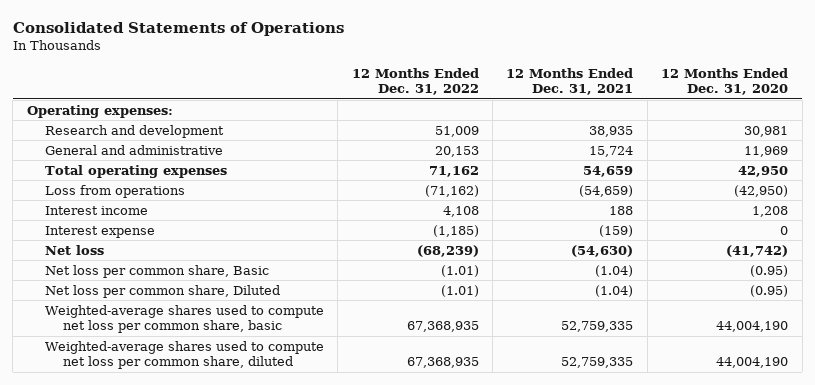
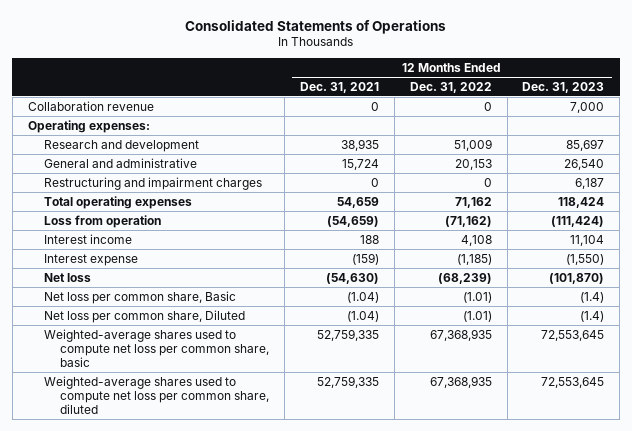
- | 12 Months Ended Dec. 31, 2022 | 12 Months Ended Dec. 31, 2021 | 12 Months Ended Dec. 31, 2020
+ | 12 Months Ended Dec. 31, 2021 | 12 Months Ended Dec. 31, 2022 | 12 Months Ended Dec. 31, 2023
+ Collaboration revenue | 0 | 0 | 7,000
+ Restructuring and impairment charges | 0 | 0 | 6,187
- Loss from operations | (71,162) | (54,659) | (42,950)
+ Loss from operation | (54,659) | (71,162) | (111,424)

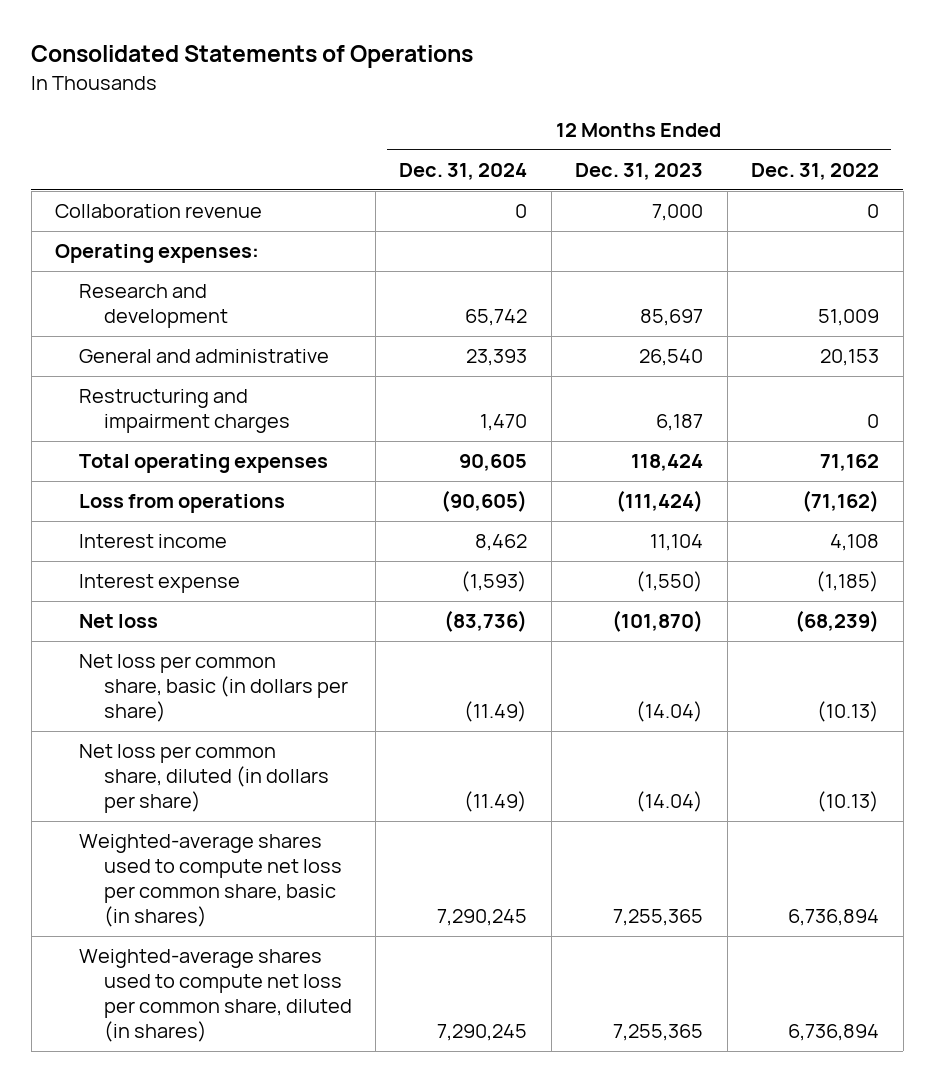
- | 12 Months Ended Dec. 31, 2021 | 12 Months Ended Dec. 31, 2022 | 12 Months Ended Dec. 31, 2023
+ | 12 Months Ended Dec. 31, 2024 | 12 Months Ended Dec. 31, 2023 | 12 Months Ended Dec. 31, 2022
- Loss from operation | (54,659) | (71,162) | (111,424)
+ Loss from operations | (90,605) | (111,424) | (71,162)
- Net loss per common share, Basic | (1.04) | (1.01) | (1.4)
- Net loss per common share, Diluted | (1.04) | (1.01) | (1.4)
- Weighted-average shares used to compute net loss per common share, basic | 52,759,335 | 67,368,935 | 72,553,645
- Weighted-average shares used to compute net loss per common share, diluted | 52,759,335 | 67,368,935 | 72,553,645
+ Net loss per common share, basic (in dollars per share) | (11.49) | (14.04) | (10.13)
+ Net loss per common share, diluted (in dollars per share) | (11.49) | (14.04) | (10.13)
+ Weighted-average shares used to compute net loss per common share, basic (in shares) | 7,290,245 | 7,255,365 | 6,736,894
+ Weighted-average shares used to compute net loss per common share, diluted (in shares) | 7,290,245 | 7,255,365 | 6,736,894

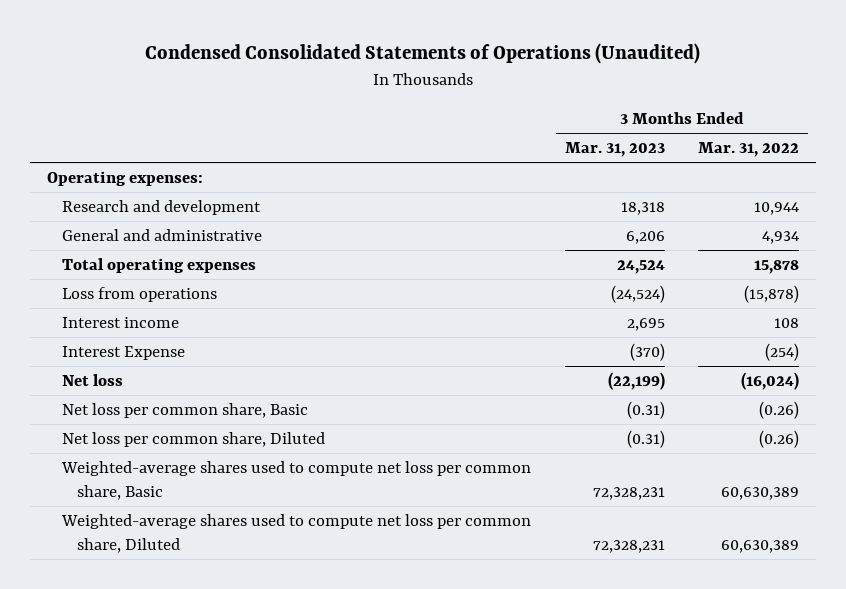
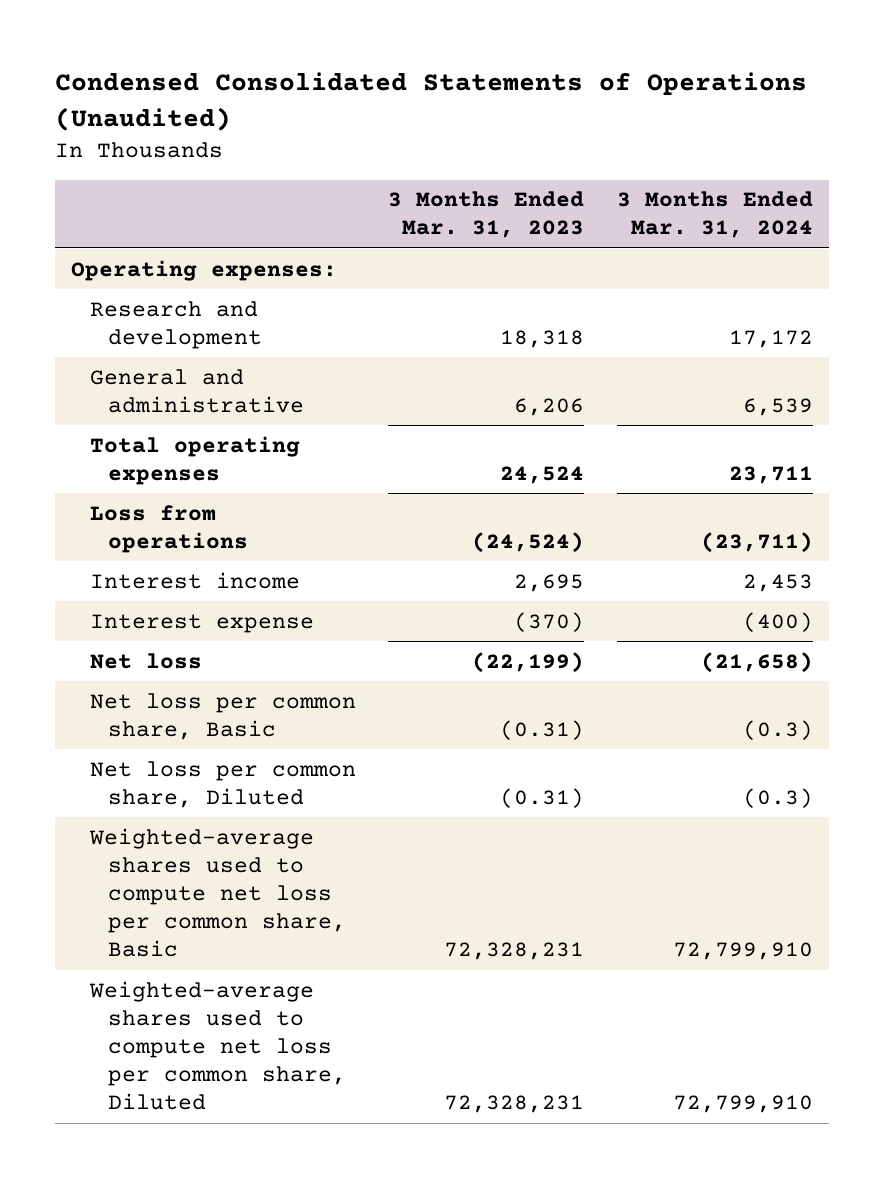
- | 3 Months Ended Mar. 31, 2023 | 3 Months Ended Mar. 31, 2022
+ | 3 Months Ended Mar. 31, 2023 | 3 Months Ended Mar. 31, 2024
- Interest Expense | (370) | (254)
+ Interest expense | (370) | (400)

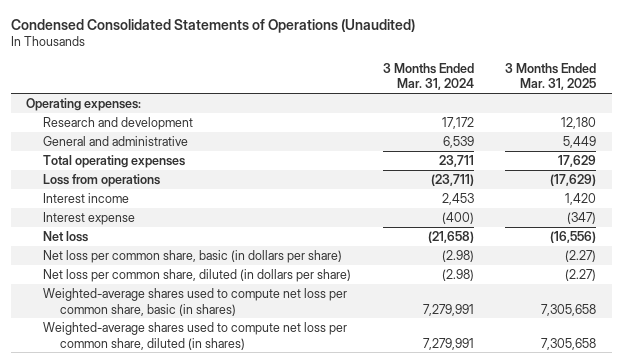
- | 3 Months Ended Mar. 31, 2023 | 3 Months Ended Mar. 31, 2024
+ | 3 Months Ended Mar. 31, 2024 | 3 Months Ended Mar. 31, 2025
- Net loss per common share, Basic | (0.31) | (0.3)
- Net loss per common share, Diluted | (0.31) | (0.3)
- Weighted-average shares used to compute net loss per common share, Basic | 72,328,231 | 72,799,910
- Weighted-average shares used to compute net loss per common share, Diluted | 72,328,231 | 72,799,910
+ Net loss per common share, basic (in dollars per share) | (2.98) | (2.27)
+ Net loss per common share, diluted (in dollars per share) | (2.98) | (2.27)
+ Weighted-average shares used to compute net loss per common share, basic (in shares) | 7,279,991 | 7,305,658
+ Weighted-average shares used to compute net loss per common share, diluted (in shares) | 7,279,991 | 7,305,658

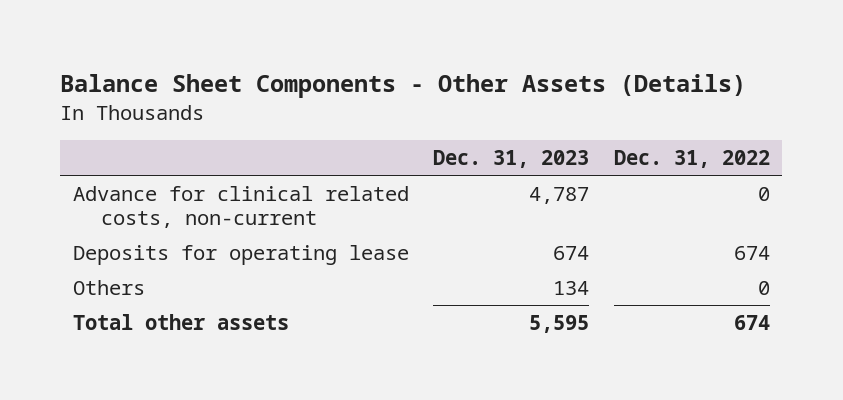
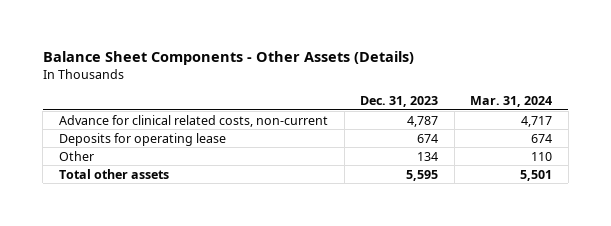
- | Dec. 31, 2023 | Dec. 31, 2022
+ | Dec. 31, 2023 | Mar. 31, 2024
- Others | 134 | 0
+ Other | 134 | 110

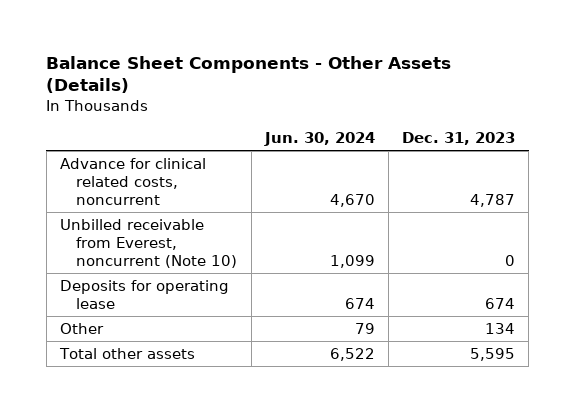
- | Dec. 31, 2023 | Mar. 31, 2024
+ | Jun. 30, 2024 | Dec. 31, 2023
- Advance for clinical related costs, non-current | 4,787 | 4,717
+ Advance for clinical related costs, noncurrent | 4,670 | 4,787
+ Unbilled receivable from Everest, noncurrent (Note 10) | 1,099 | 0

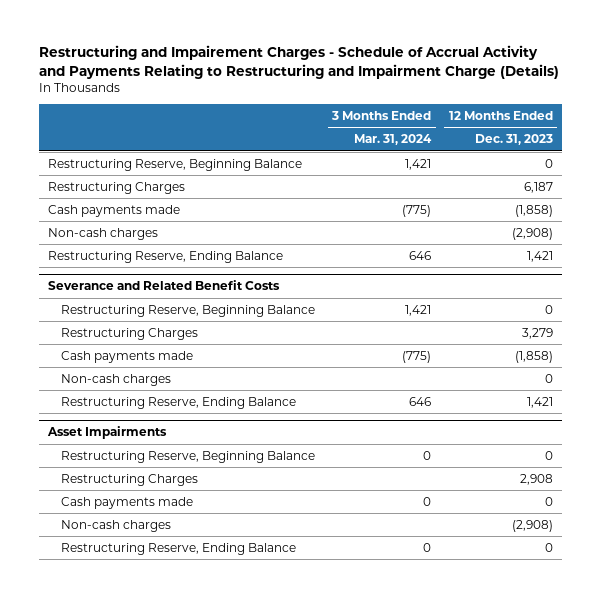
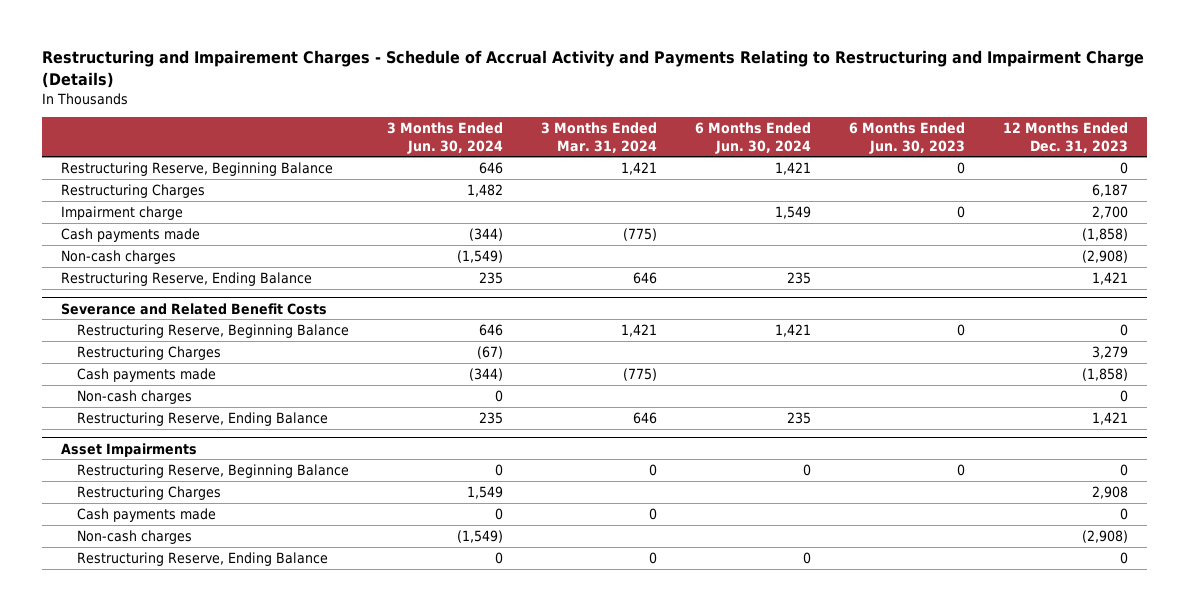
- | 3 Months Ended Mar. 31, 2024 | 12 Months Ended Dec. 31, 2023
+ | 3 Months Ended Jun. 30, 2024 | 3 Months Ended Mar. 31, 2024 | 6 Months Ended Jun. 30, 2024 | 6 Months Ended Jun. 30, 2023 | 12 Months Ended Dec. 31, 2023
+ Impairment charge | | | 1,549 | 0 | 2,700

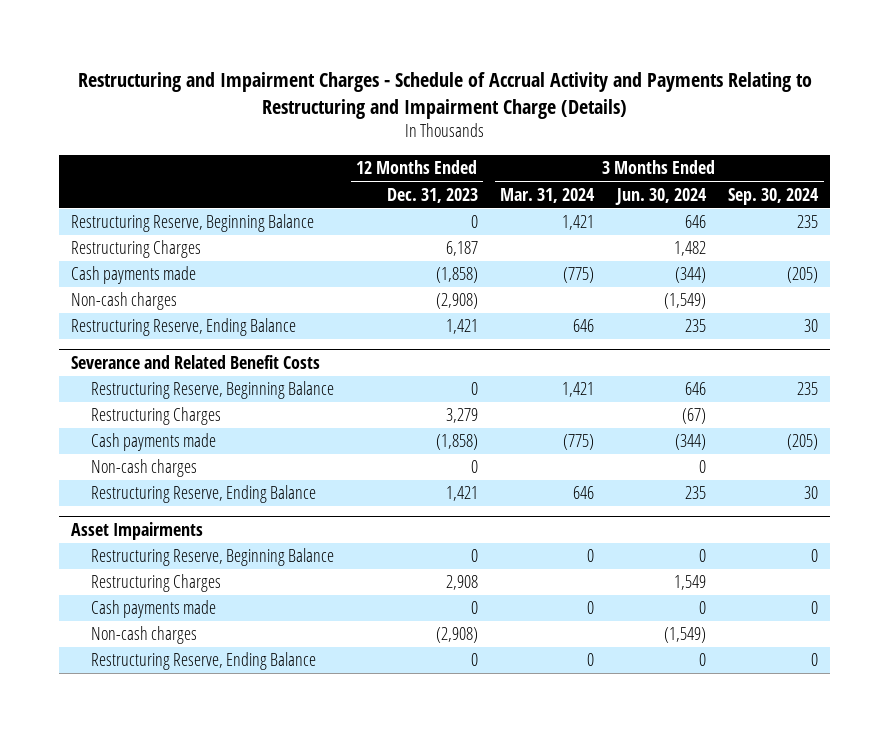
- Restructuring and Impairement Charges - Schedule of Accrual Activity and Payments Relating to Restructuring and Impairment Charge (Details)
+ Restructuring and Impairment Charges - Schedule of Accrual Activity and Payments Relating to Restructuring and Impairment Charge (Details)
- | 3 Months Ended Jun. 30, 2024 | 3 Months Ended Mar. 31, 2024 | 6 Months Ended Jun. 30, 2024 | 6 Months Ended Jun. 30, 2023 | 12 Months Ended Dec. 31, 2023
+ | 12 Months Ended Dec. 31, 2023 | 3 Months Ended Mar. 31, 2024 | 3 Months Ended Jun. 30, 2024 | 3 Months Ended Sep. 30, 2024
- Impairment charge | | | 1,549 | 0 | 2,700

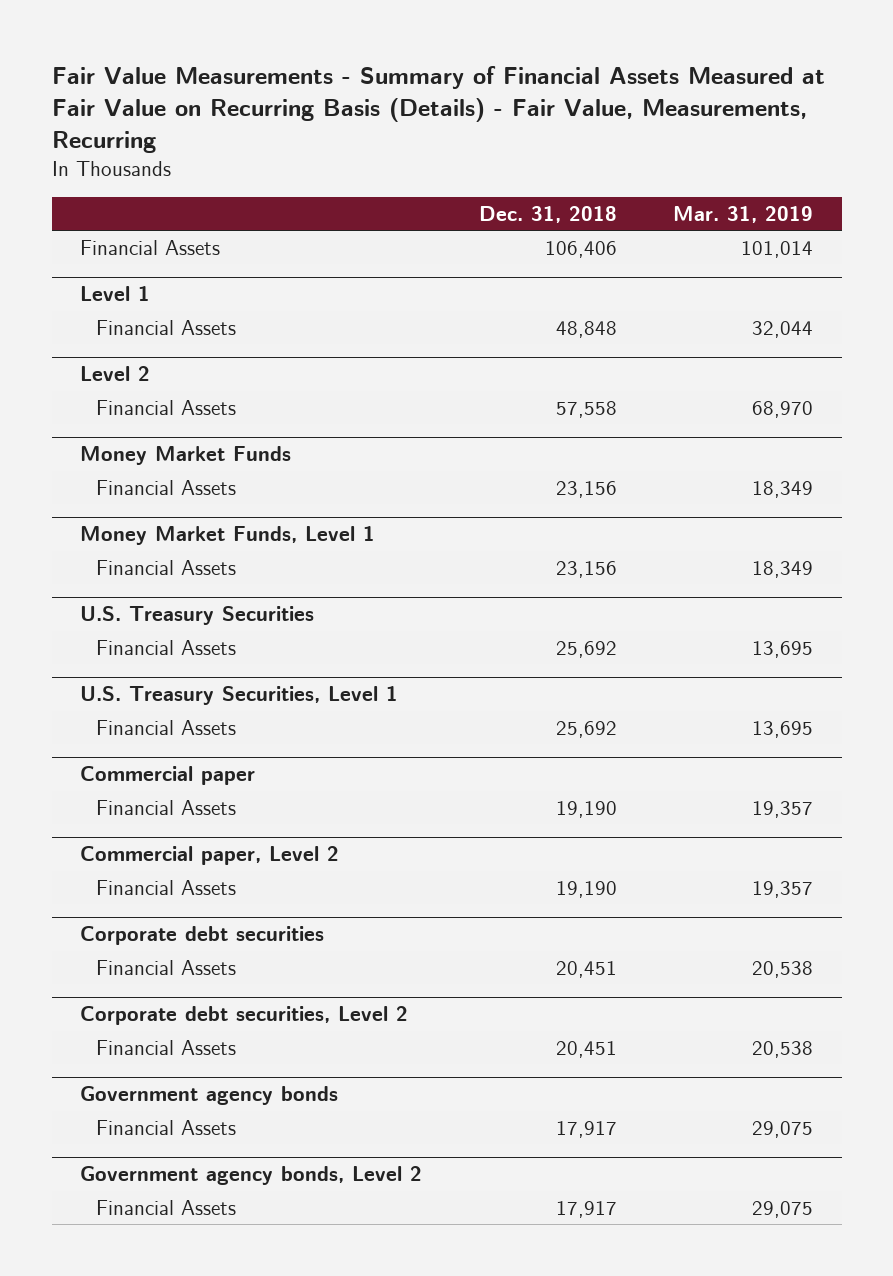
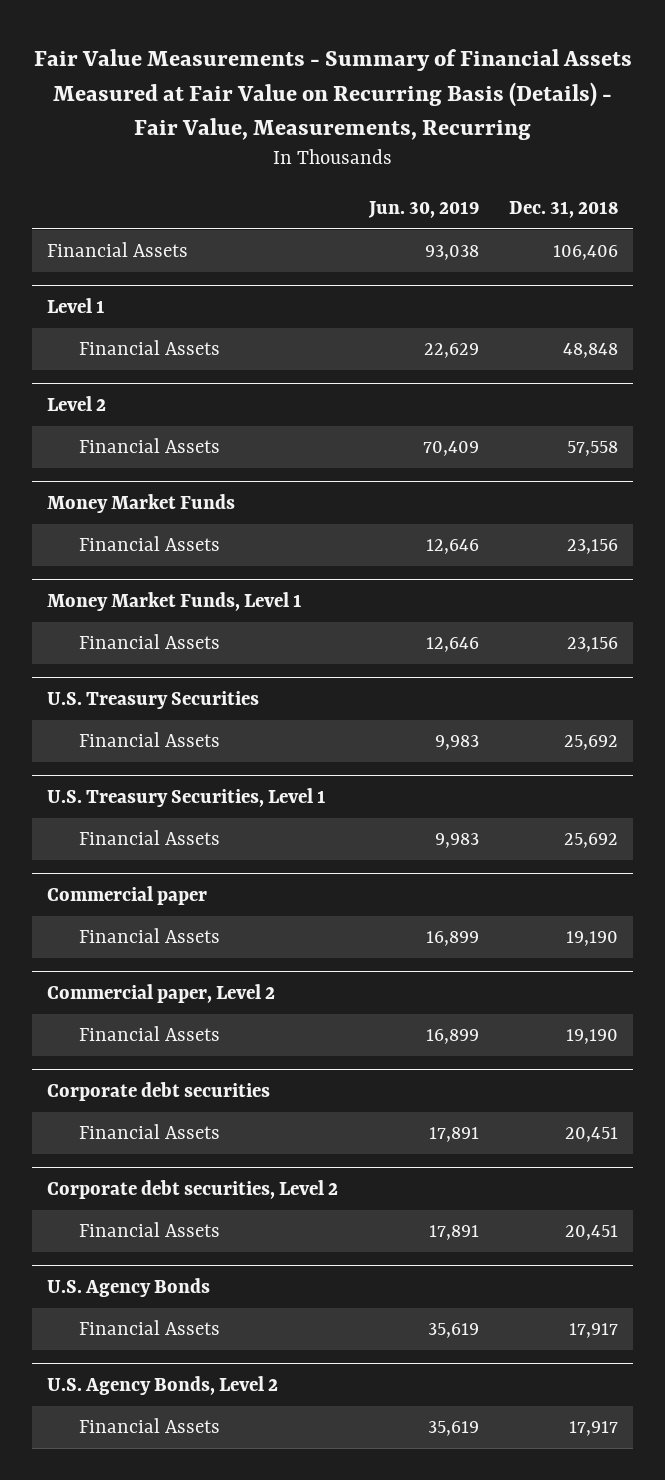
- | Dec. 31, 2018 | Mar. 31, 2019
+ | Jun. 30, 2019 | Dec. 31, 2018
- Government agency bonds
+ U.S. Agency Bonds
- Government agency bonds, Level 2
+ U.S. Agency Bonds, Level 2

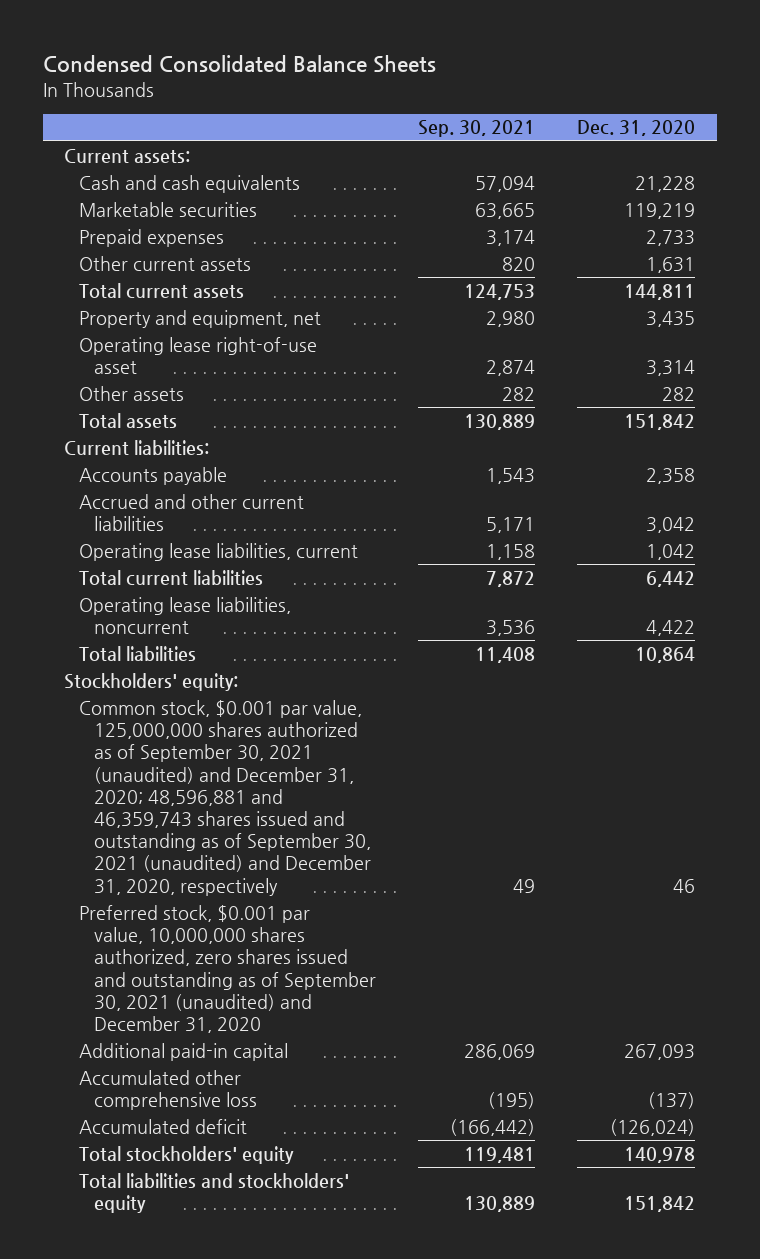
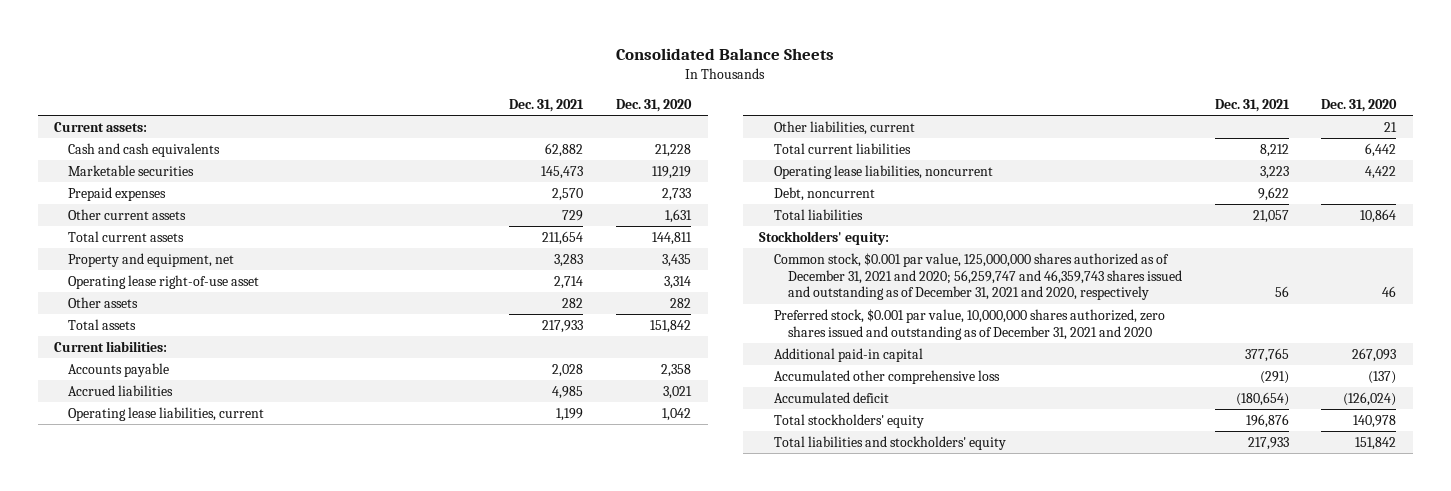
- Condensed Consolidated Balance Sheets
+ Consolidated Balance Sheets
- | Sep. 30, 2021 | Dec. 31, 2020
+ | Dec. 31, 2021 | Dec. 31, 2020
- Accrued and other current liabilities | 5,171 | 3,042
+ Accrued liabilities | 4,985 | 3,021
+ Other liabilities, current | | 21
+ Debt, noncurrent | 9,622 |
- Common stock, $0.001 par value, 125,000,000 shares authorized as of September 30, 2021 (unaudited) and December 31, 2020; 48,596,881 and 46,359,743 shares issued and outstanding as of September 30, 2021 (unaudited) and December 31, 2020, respectively | 49 | 46
- Preferred stock, $0.001 par value, 10,000,000 shares authorized, zero shares issued and outstanding as of September 30, 2021 (unaudited) and December 31, 2020
+ Common stock, $0.001 par value, 125,000,000 shares authorized as of December 31, 2021 and 2020; 56,259,747 and 46,359,743 shares issued and outstanding as of December 31, 2021 and 2020, respectively | 56 | 46
+ Preferred stock, $0.001 par value, 10,000,000 shares authorized, zero shares issued and outstanding as of December 31, 2021 and 2020

